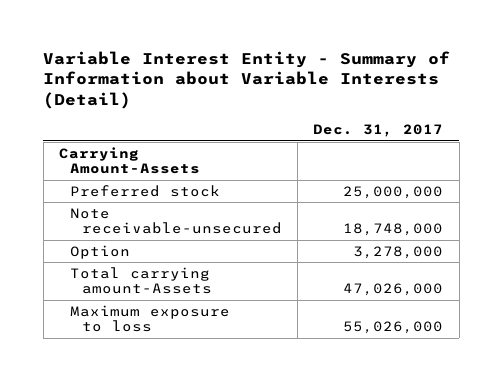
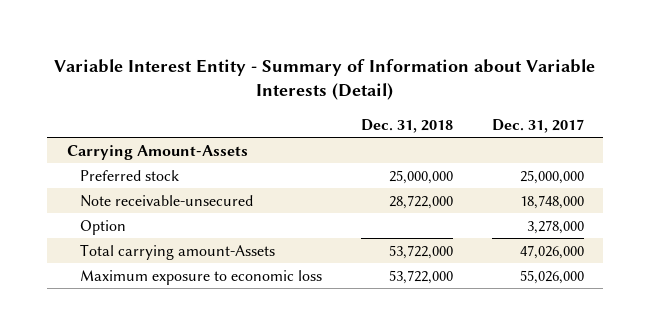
- | Dec. 31, 2017
+ | Dec. 31, 2018 | Dec. 31, 2017
- Maximum exposure to loss | 55,026,000
+ Maximum exposure to economic loss | 53,722,000 | 55,026,000

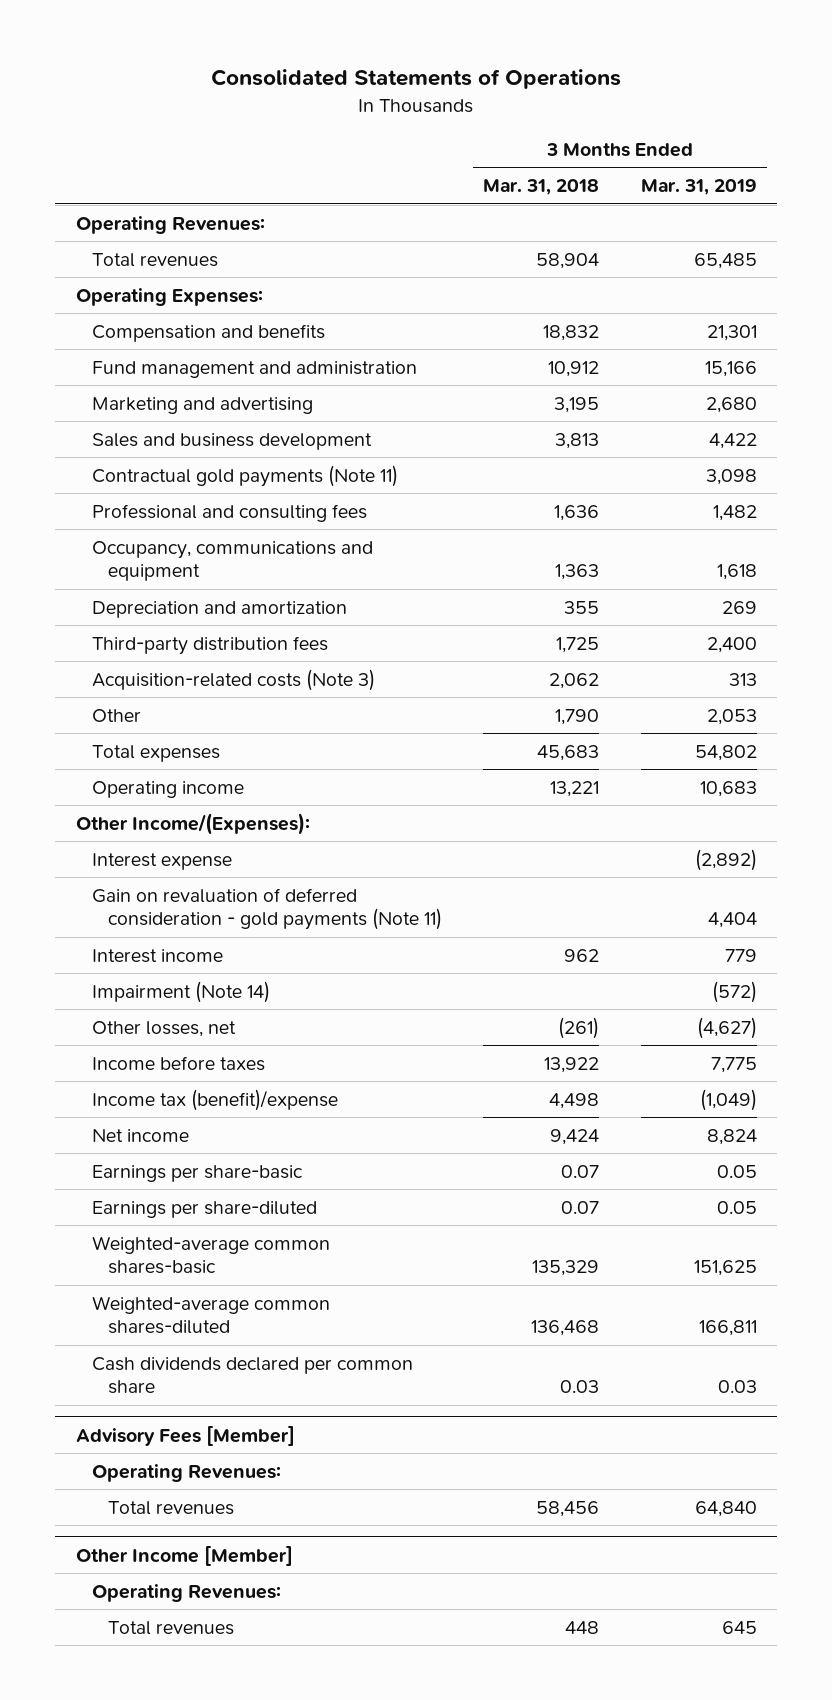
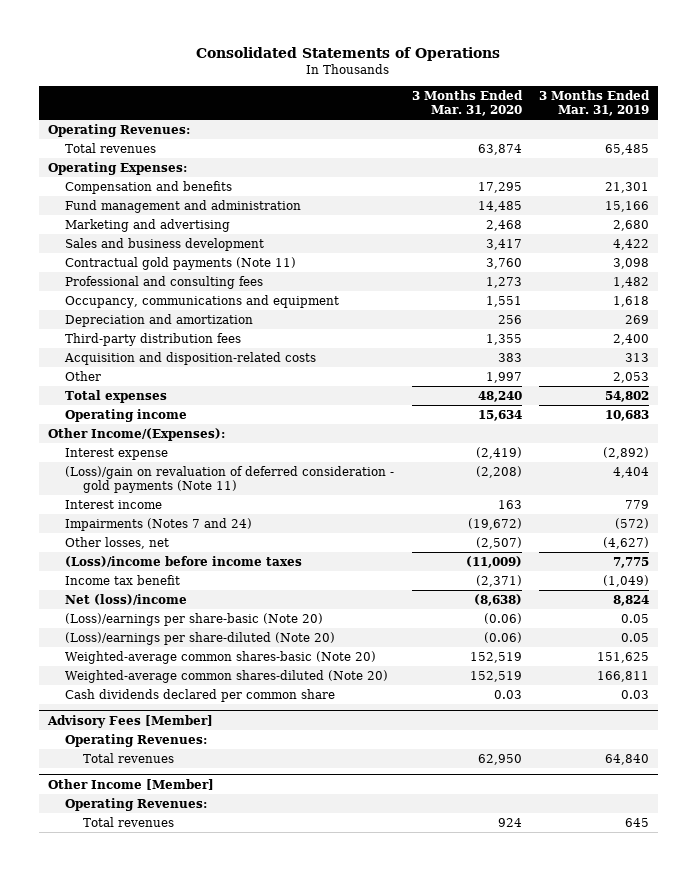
- | 3 Months Ended Mar. 31, 2018 | 3 Months Ended Mar. 31, 2019
+ | 3 Months Ended Mar. 31, 2020 | 3 Months Ended Mar. 31, 2019
- Acquisition-related costs (Note 3) | 2,062 | 313
+ Acquisition and disposition-related costs | 383 | 313
- Gain on revaluation of deferred consideration - gold payments (Note 11) | | 4,404
+ (Loss)/gain on revaluation of deferred consideration - gold payments (Note 11) | (2,208) | 4,404
- Impairment (Note 14) | | (572)
+ Impairments (Notes 7 and 24) | (19,672) | (572)
- Income before taxes | 13,922 | 7,775
- Income tax (benefit)/expense | 4,498 | (1,049)
- Net income | 9,424 | 8,824
- Earnings per share-basic | 0.07 | 0.05
- Earnings per share-diluted | 0.07 | 0.05
- Weighted-average common shares-basic | 135,329 | 151,625
- Weighted-average common shares-diluted | 136,468 | 166,811
+ (Loss)/income before income taxes | (11,009) | 7,775
+ Income tax benefit | (2,371) | (1,049)
+ Net (loss)/income | (8,638) | 8,824
+ (Loss)/earnings per share-basic (Note 20) | (0.06) | 0.05
+ (Loss)/earnings per share-diluted (Note 20) | (0.06) | 0.05
+ Weighted-average common shares-basic (Note 20) | 152,519 | 151,625
+ Weighted-average common shares-diluted (Note 20) | 152,519 | 166,811

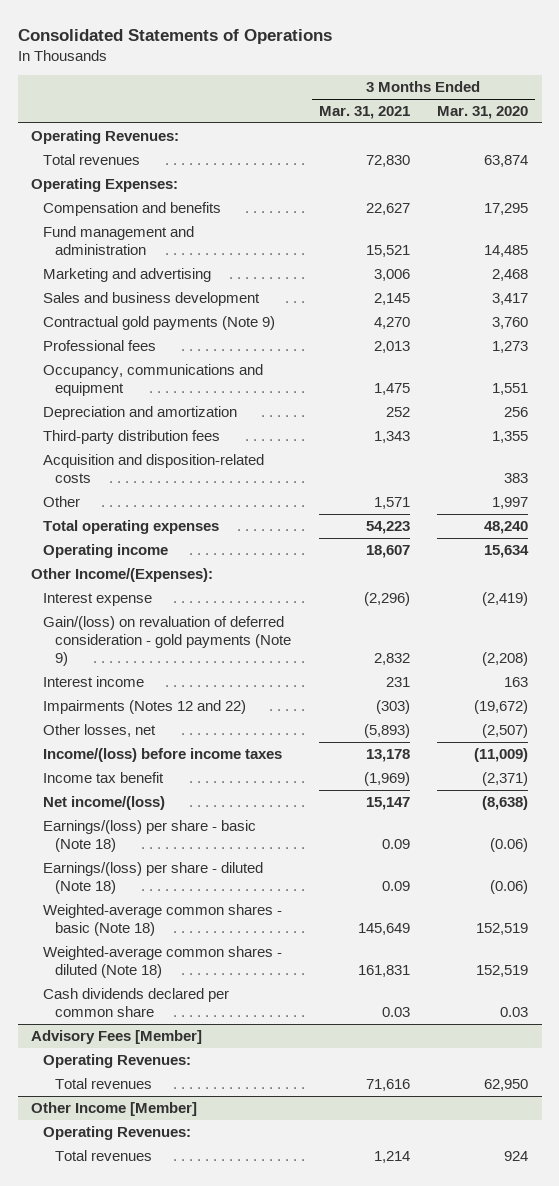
- | 3 Months Ended Mar. 31, 2020 | 3 Months Ended Mar. 31, 2019
+ | 3 Months Ended Mar. 31, 2021 | 3 Months Ended Mar. 31, 2020
- Contractual gold payments (Note 11) | 3,760 | 3,098
- Professional and consulting fees | 1,273 | 1,482
+ Contractual gold payments (Note 9) | 4,270 | 3,760
+ Professional fees | 2,013 | 1,273
- Total expenses | 48,240 | 54,802
+ Total operating expenses | 54,223 | 48,240
- (Loss)/gain on revaluation of deferred consideration - gold payments (Note 11) | (2,208) | 4,404
+ Gain/(loss) on revaluation of deferred consideration - gold payments (Note 9) | 2,832 | (2,208)
- Impairments (Notes 7 and 24) | (19,672) | (572)
+ Impairments (Notes 12 and 22) | (303) | (19,672)
- (Loss)/income before income taxes | (11,009) | 7,775
+ Income/(loss) before income taxes | 13,178 | (11,009)
- Net (loss)/income | (8,638) | 8,824
- (Loss)/earnings per share-basic (Note 20) | (0.06) | 0.05
- (Loss)/earnings per share-diluted (Note 20) | (0.06) | 0.05
- Weighted-average common shares-basic (Note 20) | 152,519 | 151,625
- Weighted-average common shares-diluted (Note 20) | 152,519 | 166,811
+ Net income/(loss) | 15,147 | (8,638)
+ Earnings/(loss) per share - basic (Note 18) | 0.09 | (0.06)
+ Earnings/(loss) per share - diluted (Note 18) | 0.09 | (0.06)
+ Weighted-average common shares - basic (Note 18) | 145,649 | 152,519
+ Weighted-average common shares - diluted (Note 18) | 161,831 | 152,519

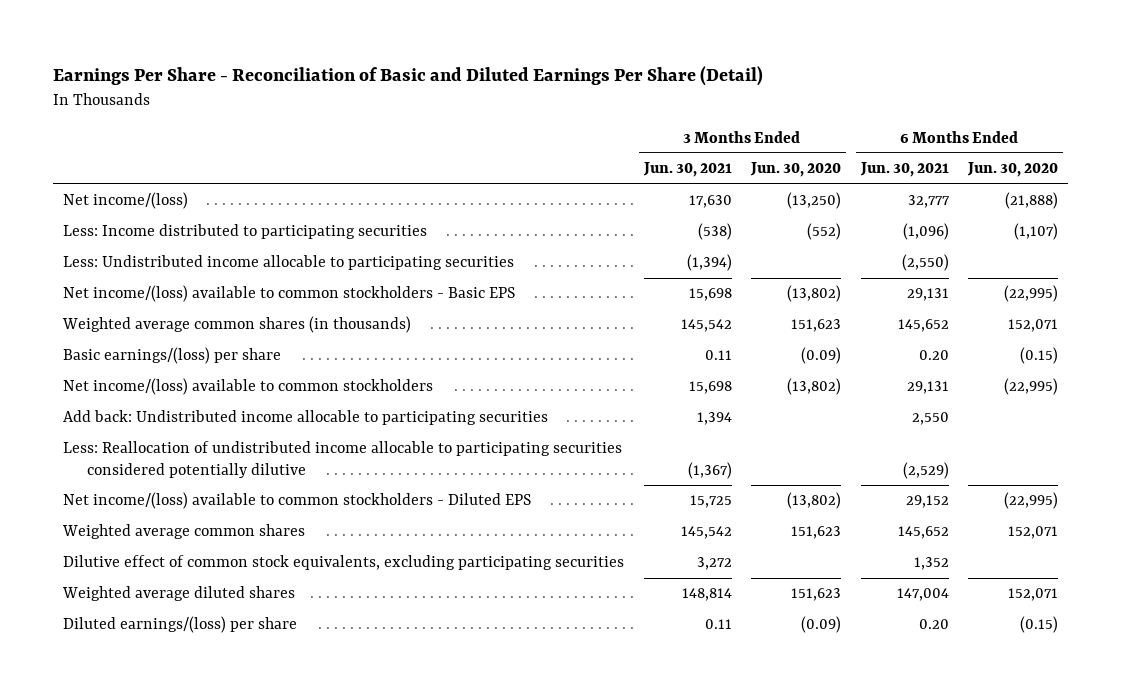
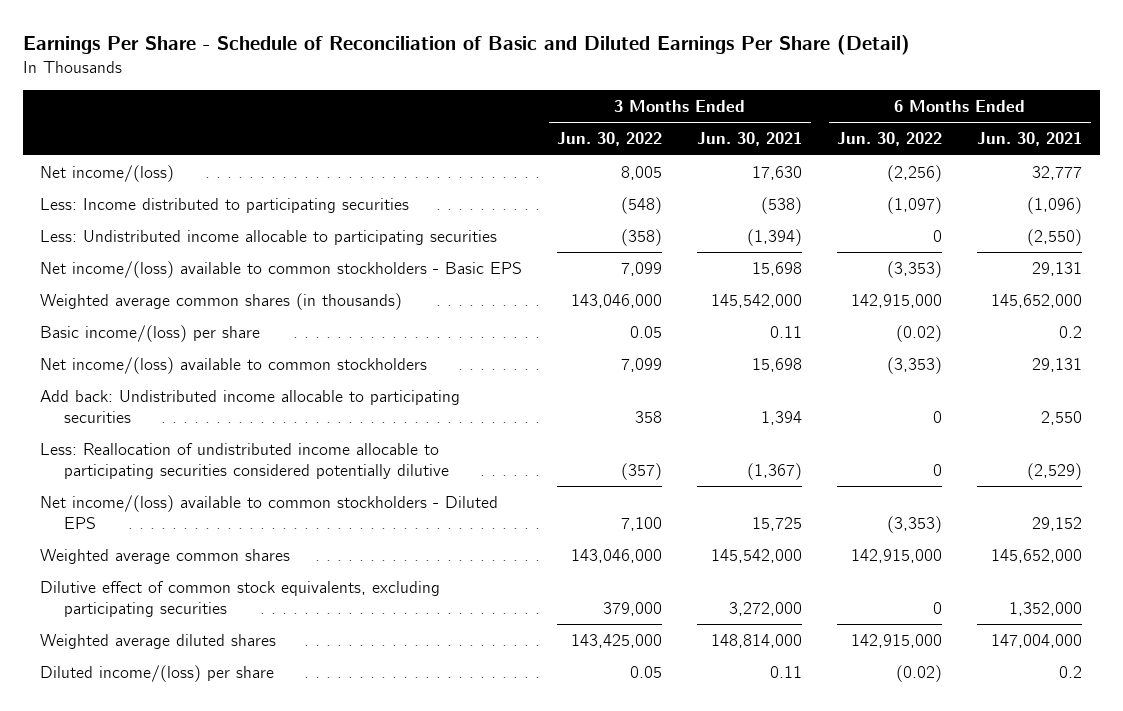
- Earnings Per Share - Reconciliation of Basic and Diluted Earnings Per Share (Detail)
+ Earnings Per Share - Schedule of Reconciliation of Basic and Diluted Earnings Per Share (Detail)
- | 3 Months Ended Jun. 30, 2021 | 3 Months Ended Jun. 30, 2020 | 6 Months Ended Jun. 30, 2021 | 6 Months Ended Jun. 30, 2020
+ | 3 Months Ended Jun. 30, 2022 | 3 Months Ended Jun. 30, 2021 | 6 Months Ended Jun. 30, 2022 | 6 Months Ended Jun. 30, 2021
- Weighted average common shares (in thousands) | 145,542 | 151,623 | 145,652 | 152,071
- Basic earnings/(loss) per share | 0.11 | (0.09) | 0.20 | (0.15)
+ Weighted average common shares (in thousands) | 143,046,000 | 145,542,000 | 142,915,000 | 145,652,000
+ Basic income/(loss) per share | 0.05 | 0.11 | (0.02) | 0.2
- Weighted average common shares | 145,542 | 151,623 | 145,652 | 152,071
- Dilutive effect of common stock equivalents, excluding participating securities | 3,272 | | 1,352 |
- Weighted average diluted shares | 148,814 | 151,623 | 147,004 | 152,071
- Diluted earnings/(loss) per share | 0.11 | (0.09) | 0.20 | (0.15)
+ Weighted average common shares | 143,046,000 | 145,542,000 | 142,915,000 | 145,652,000
+ Dilutive effect of common stock equivalents, excluding participating securities | 379,000 | 3,272,000 | 0 | 1,352,000
+ Weighted average diluted shares | 143,425,000 | 148,814,000 | 142,915,000 | 147,004,000
+ Diluted income/(loss) per share | 0.05 | 0.11 | (0.02) | 0.2

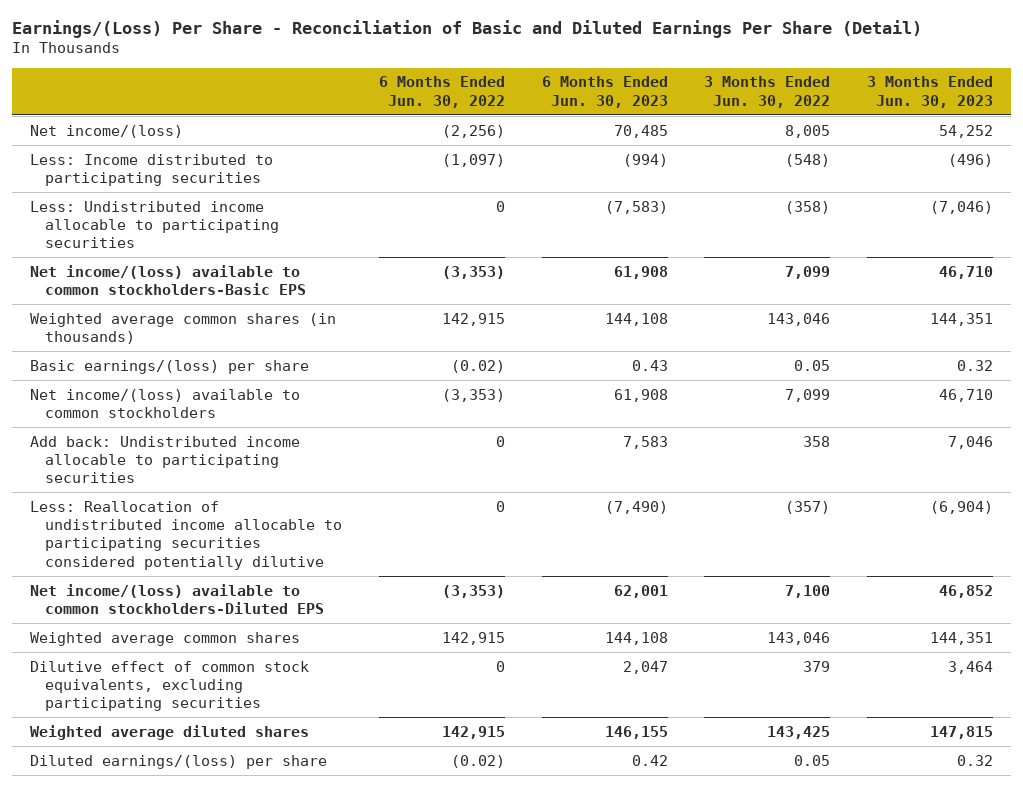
- Earnings Per Share - Schedule of Reconciliation of Basic and Diluted Earnings Per Share (Detail)
+ Earnings/(Loss) Per Share - Reconciliation of Basic and Diluted Earnings Per Share (Detail)
- | 3 Months Ended Jun. 30, 2022 | 3 Months Ended Jun. 30, 2021 | 6 Months Ended Jun. 30, 2022 | 6 Months Ended Jun. 30, 2021
+ | 6 Months Ended Jun. 30, 2022 | 6 Months Ended Jun. 30, 2023 | 3 Months Ended Jun. 30, 2022 | 3 Months Ended Jun. 30, 2023
- Net income/(loss) available to common stockholders - Basic EPS | 7,099 | 15,698 | (3,353) | 29,131
- Weighted average common shares (in thousands) | 143,046,000 | 145,542,000 | 142,915,000 | 145,652,000
- Basic income/(loss) per share | 0.05 | 0.11 | (0.02) | 0.2
+ Net income/(loss) available to common stockholders-Basic EPS | (3,353) | 61,908 | 7,099 | 46,710
+ Weighted average common shares (in thousands) | 142,915 | 144,108 | 143,046 | 144,351
+ Basic earnings/(loss) per share | (0.02) | 0.43 | 0.05 | 0.32
- Net income/(loss) available to common stockholders - Diluted EPS | 7,100 | 15,725 | (3,353) | 29,152
- Weighted average common shares | 143,046,000 | 145,542,000 | 142,915,000 | 145,652,000
- Dilutive effect of common stock equivalents, excluding participating securities | 379,000 | 3,272,000 | 0 | 1,352,000
- Weighted average diluted shares | 143,425,000 | 148,814,000 | 142,915,000 | 147,004,000
- Diluted income/(loss) per share | 0.05 | 0.11 | (0.02) | 0.2
+ Net income/(loss) available to common stockholders-Diluted EPS | (3,353) | 62,001 | 7,100 | 46,852
+ Weighted average common shares | 142,915 | 144,108 | 143,046 | 144,351
+ Dilutive effect of common stock equivalents, excluding participating securities | 0 | 2,047 | 379 | 3,464
+ Weighted average diluted shares | 142,915 | 146,155 | 143,425 | 147,815
+ Diluted earnings/(loss) per share | (0.02) | 0.42 | 0.05 | 0.32

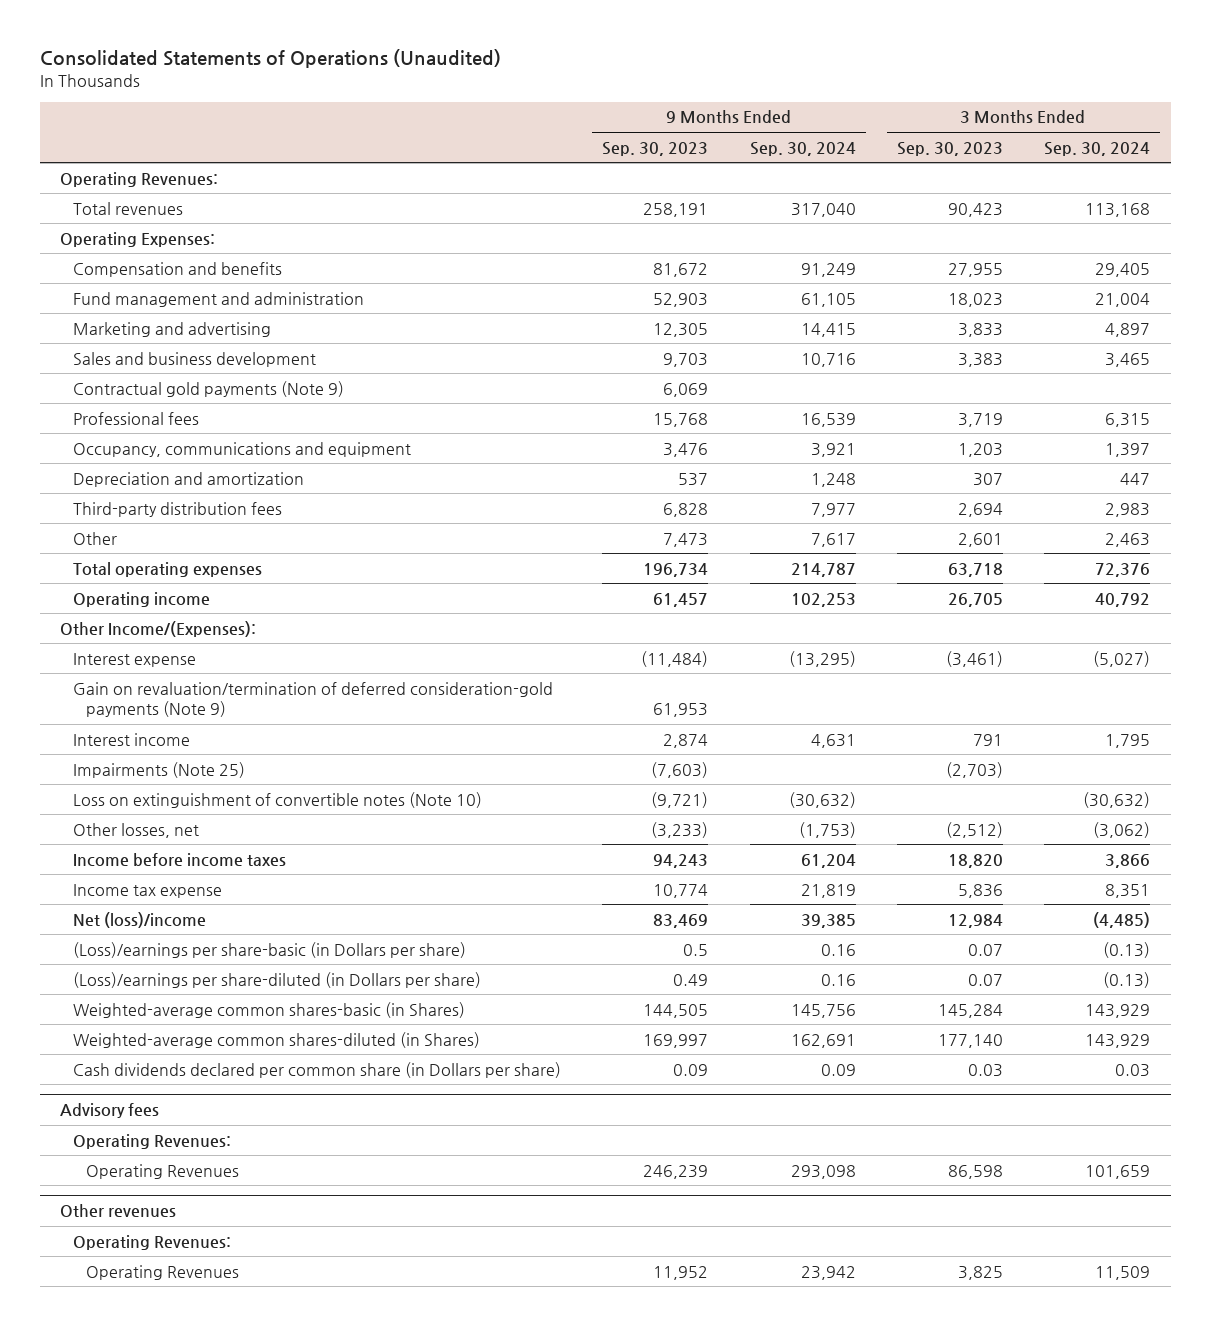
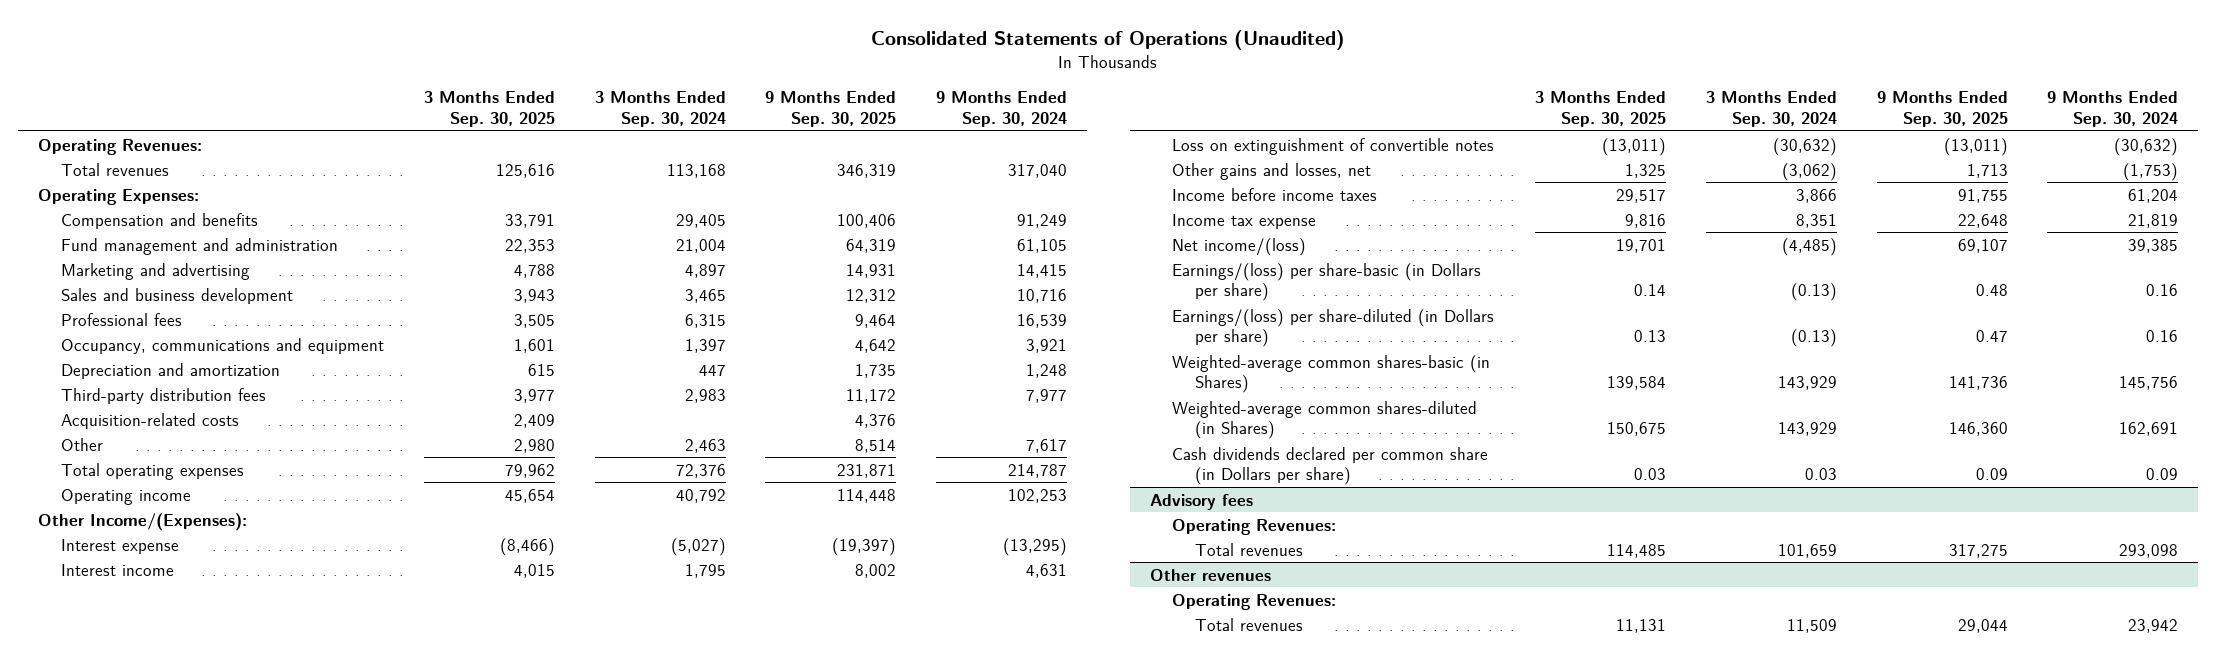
- | 9 Months Ended Sep. 30, 2023 | 9 Months Ended Sep. 30, 2024 | 3 Months Ended Sep. 30, 2023 | 3 Months Ended Sep. 30, 2024
+ | 3 Months Ended Sep. 30, 2025 | 3 Months Ended Sep. 30, 2024 | 9 Months Ended Sep. 30, 2025 | 9 Months Ended Sep. 30, 2024
- Contractual gold payments (Note 9) | 6,069 | | |
+ Acquisition-related costs | 2,409 | | 4,376 |
- Gain on revaluation/termination of deferred consideration-gold payments (Note 9) | 61,953 | | |
- Impairments (Note 25) | (7,603) | | (2,703) |
- Loss on extinguishment of convertible notes (Note 10) | (9,721) | (30,632) | | (30,632)
- Other losses, net | (3,233) | (1,753) | (2,512) | (3,062)
+ Loss on extinguishment of convertible notes | (13,011) | (30,632) | (13,011) | (30,632)
+ Other gains and losses, net | 1,325 | (3,062) | 1,713 | (1,753)
- Net (loss)/income | 83,469 | 39,385 | 12,984 | (4,485)
- (Loss)/earnings per share-basic (in Dollars per share) | 0.5 | 0.16 | 0.07 | (0.13)
- (Loss)/earnings per share-diluted (in Dollars per share) | 0.49 | 0.16 | 0.07 | (0.13)
+ Net income/(loss) | 19,701 | (4,485) | 69,107 | 39,385
+ Earnings/(loss) per share-basic (in Dollars per share) | 0.14 | (0.13) | 0.48 | 0.16
+ Earnings/(loss) per share-diluted (in Dollars per share) | 0.13 | (0.13) | 0.47 | 0.16
@ Advisory fees
- Operating Revenues | 246,239 | 293,098 | 86,598 | 101,659
+ Total revenues | 114,485 | 101,659 | 317,275 | 293,098
@ Other revenues
- Operating Revenues | 11,952 | 23,942 | 3,825 | 11,509
+ Total revenues | 11,131 | 11,509 | 29,044 | 23,942

